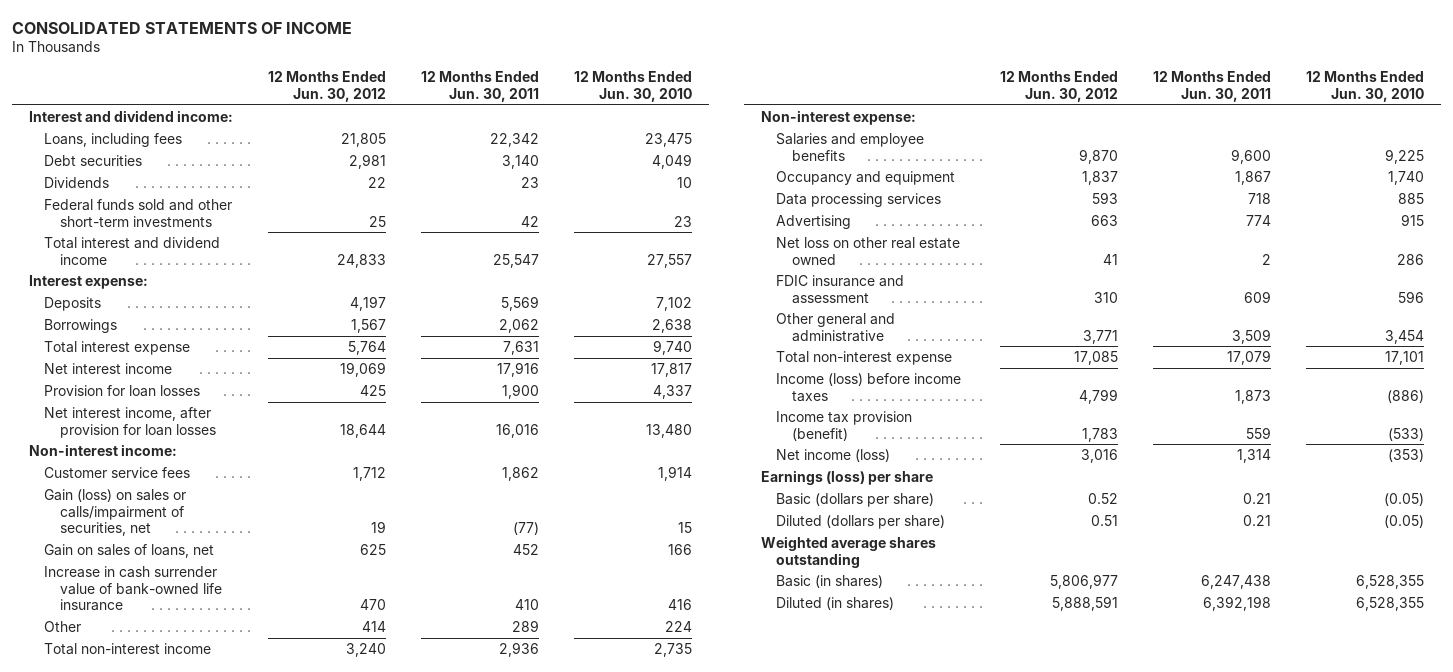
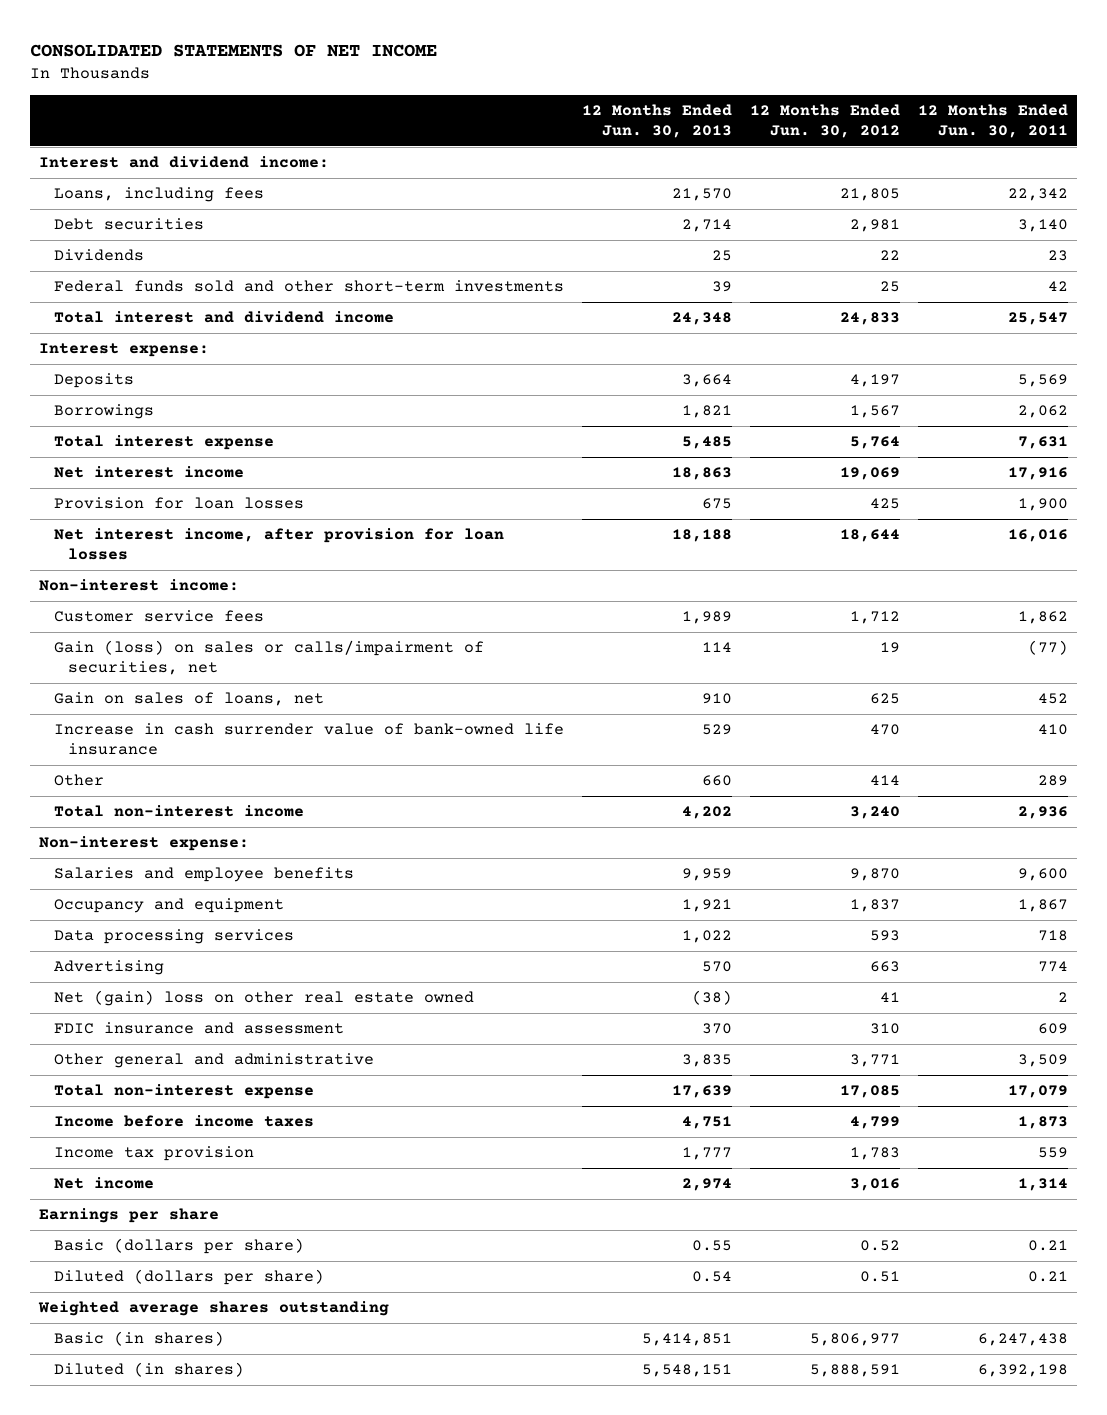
- CONSOLIDATED STATEMENTS OF INCOME
+ CONSOLIDATED STATEMENTS OF NET INCOME
- | 12 Months Ended Jun. 30, 2012 | 12 Months Ended Jun. 30, 2011 | 12 Months Ended Jun. 30, 2010
+ | 12 Months Ended Jun. 30, 2013 | 12 Months Ended Jun. 30, 2012 | 12 Months Ended Jun. 30, 2011
- Net loss on other real estate owned | 41 | 2 | 286
+ Net (gain) loss on other real estate owned | (38) | 41 | 2
- Income (loss) before income taxes | 4,799 | 1,873 | (886)
- Income tax provision (benefit) | 1,783 | 559 | (533)
- Net income (loss) | 3,016 | 1,314 | (353)
- Earnings (loss) per share
+ Income before income taxes | 4,751 | 4,799 | 1,873
+ Income tax provision | 1,777 | 1,783 | 559
+ Net income | 2,974 | 3,016 | 1,314
+ Earnings per share

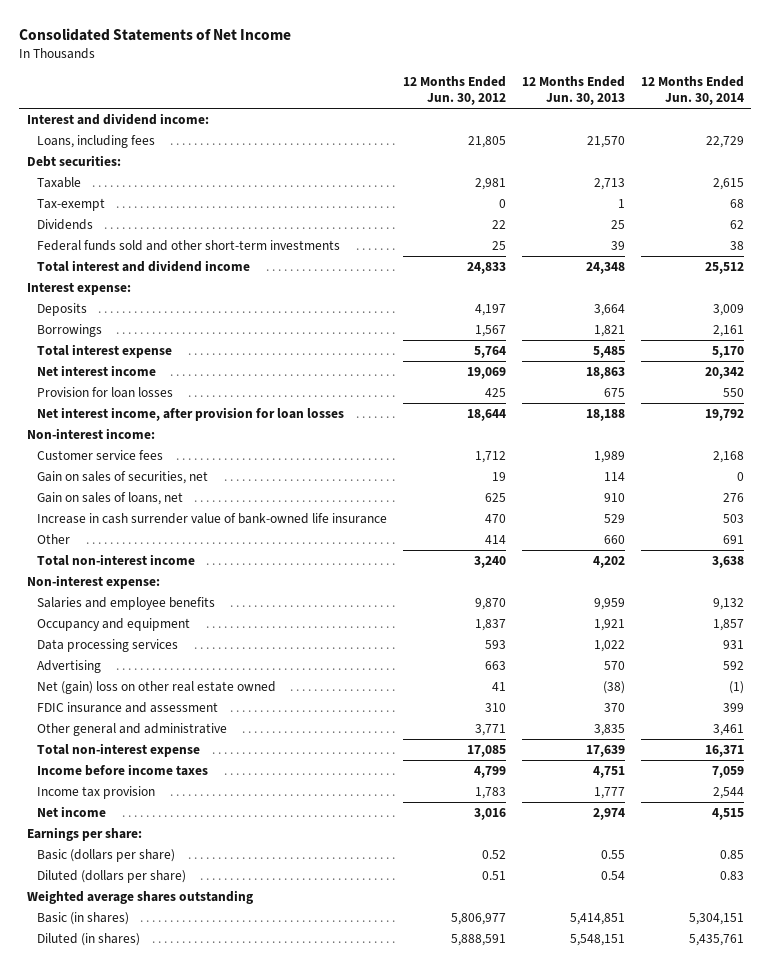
- CONSOLIDATED STATEMENTS OF NET INCOME
+ Consolidated Statements of Net Income
- | 12 Months Ended Jun. 30, 2013 | 12 Months Ended Jun. 30, 2012 | 12 Months Ended Jun. 30, 2011
+ | 12 Months Ended Jun. 30, 2012 | 12 Months Ended Jun. 30, 2013 | 12 Months Ended Jun. 30, 2014
- Debt securities | 2,714 | 2,981 | 3,140
+ Debt securities:
+ Taxable | 2,981 | 2,713 | 2,615
+ Tax-exempt | 0 | 1 | 68
- Gain (loss) on sales or calls/impairment of securities, net | 114 | 19 | (77)
+ Gain on sales of securities, net | 19 | 114 | 0
- Earnings per share
+ Earnings per share:

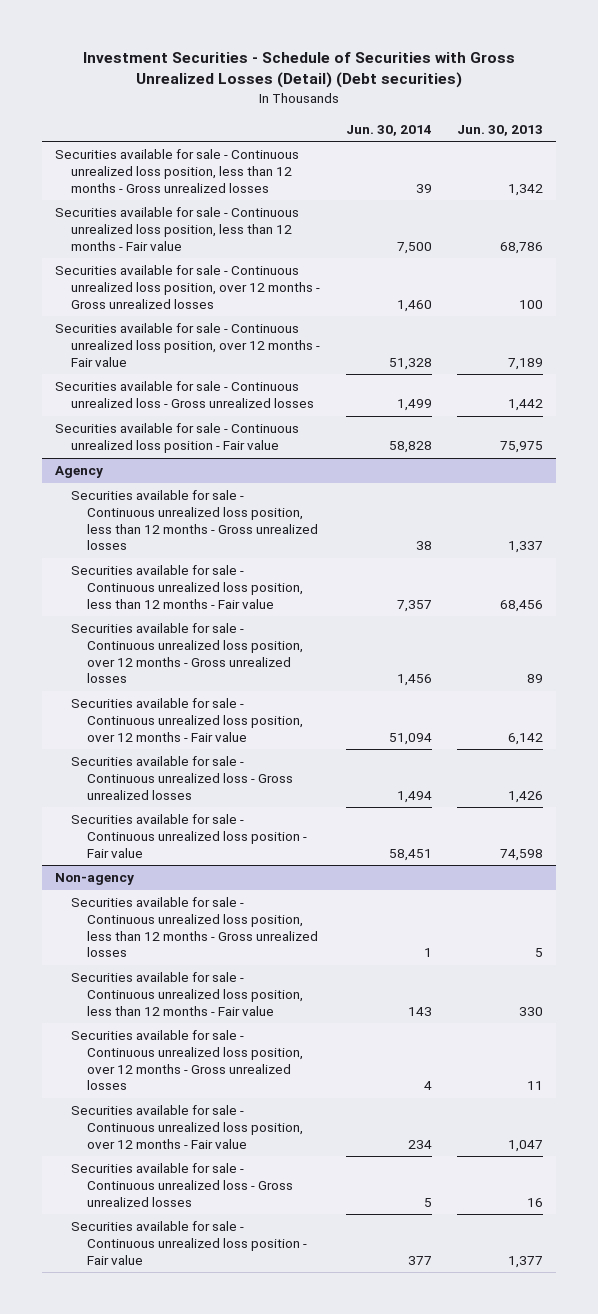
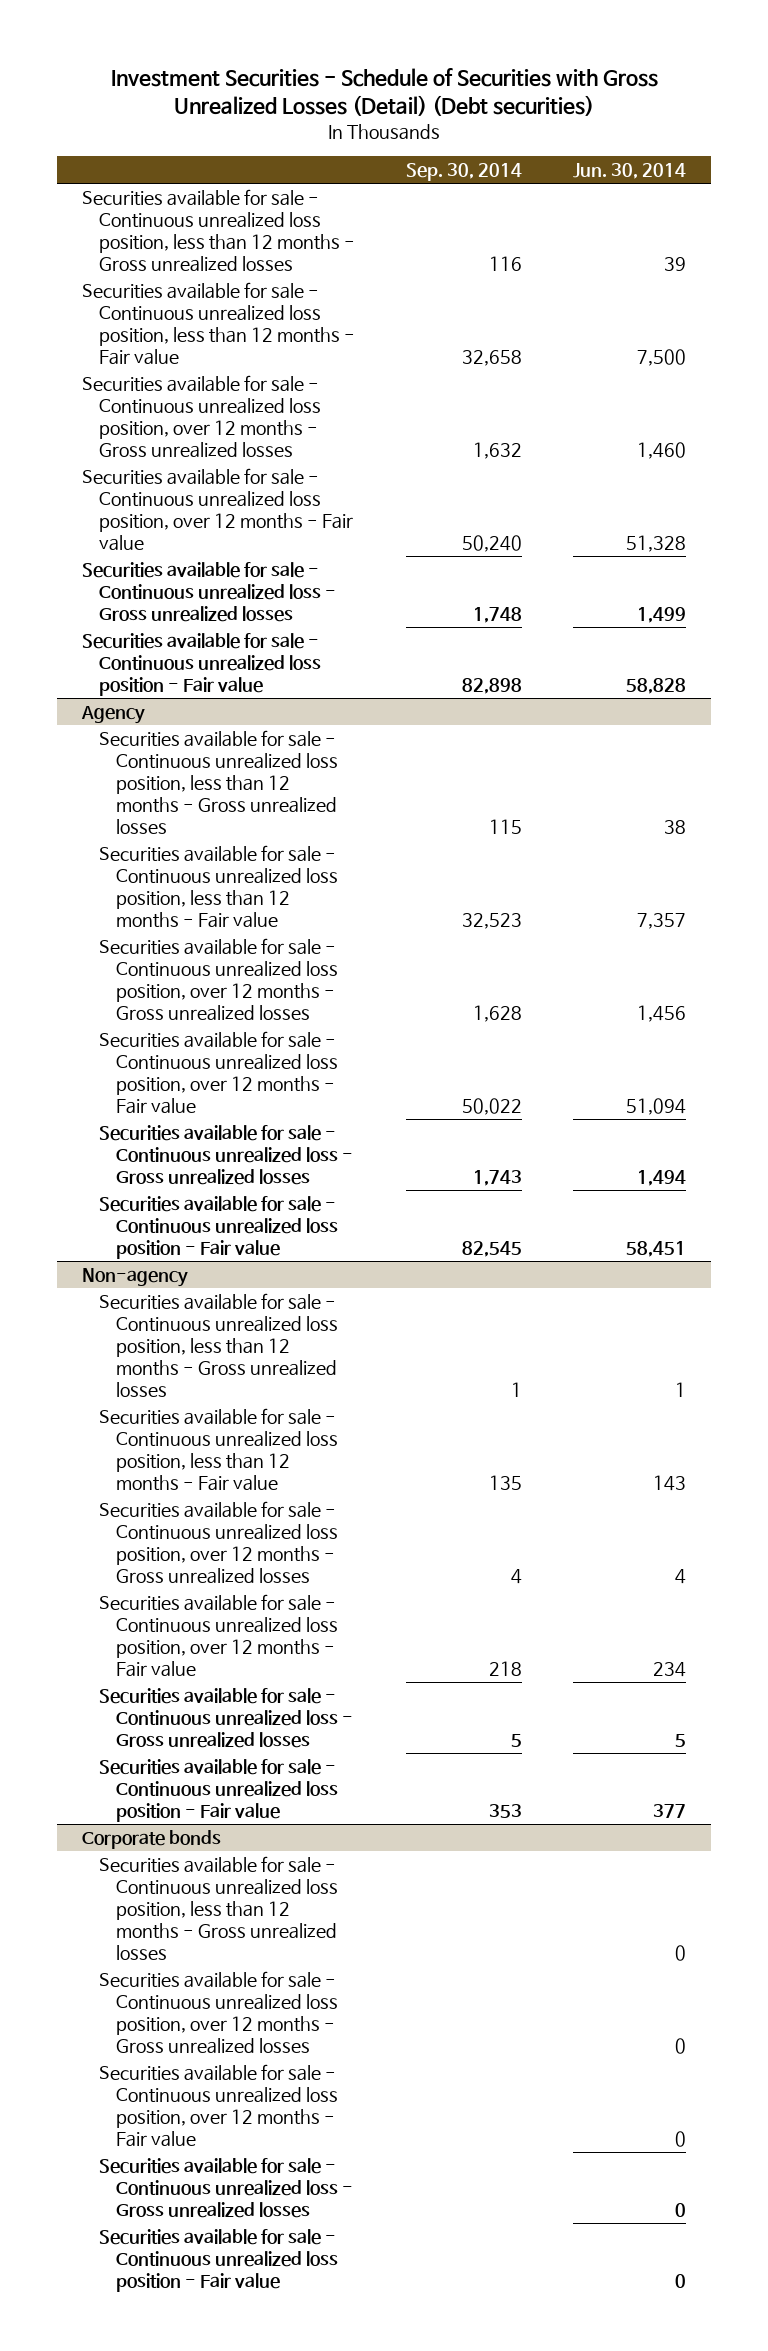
- | Jun. 30, 2014 | Jun. 30, 2013
+ | Sep. 30, 2014 | Jun. 30, 2014
+ Corporate bonds
+ Securities available for sale - Continuous unrealized loss position, less than 12 months - Gross unrealized losses | | 0
+ Securities available for sale - Continuous unrealized loss position, over 12 months - Gross unrealized losses | | 0
+ Securities available for sale - Continuous unrealized loss position, over 12 months - Fair value | | 0
+ Securities available for sale - Continuous unrealized loss - Gross unrealized losses | | 0
+ Securities available for sale - Continuous unrealized loss position - Fair value | | 0

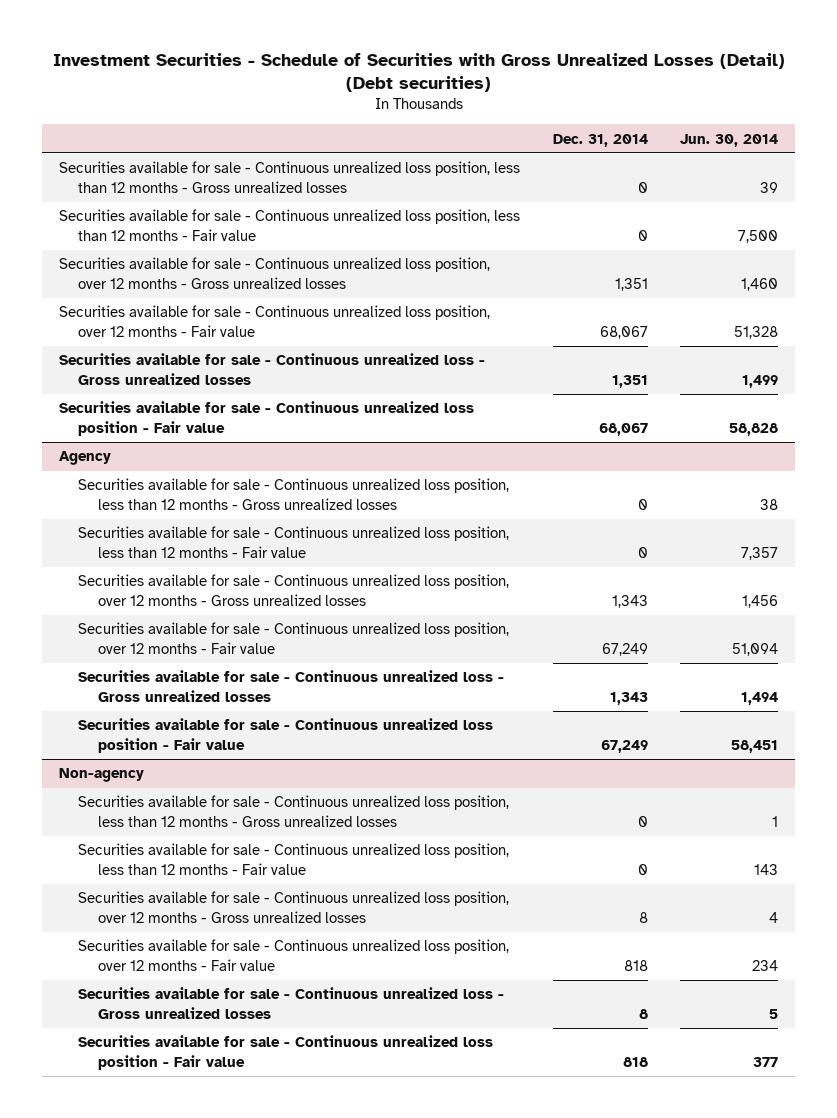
- | Sep. 30, 2014 | Jun. 30, 2014
+ | Dec. 31, 2014 | Jun. 30, 2014
- Corporate bonds
- Securities available for sale - Continuous unrealized loss position, less than 12 months - Gross unrealized losses | | 0
- Securities available for sale - Continuous unrealized loss position, over 12 months - Gross unrealized losses | | 0
- Securities available for sale - Continuous unrealized loss position, over 12 months - Fair value | | 0
- Securities available for sale - Continuous unrealized loss - Gross unrealized losses | | 0
- Securities available for sale - Continuous unrealized loss position - Fair value | | 0

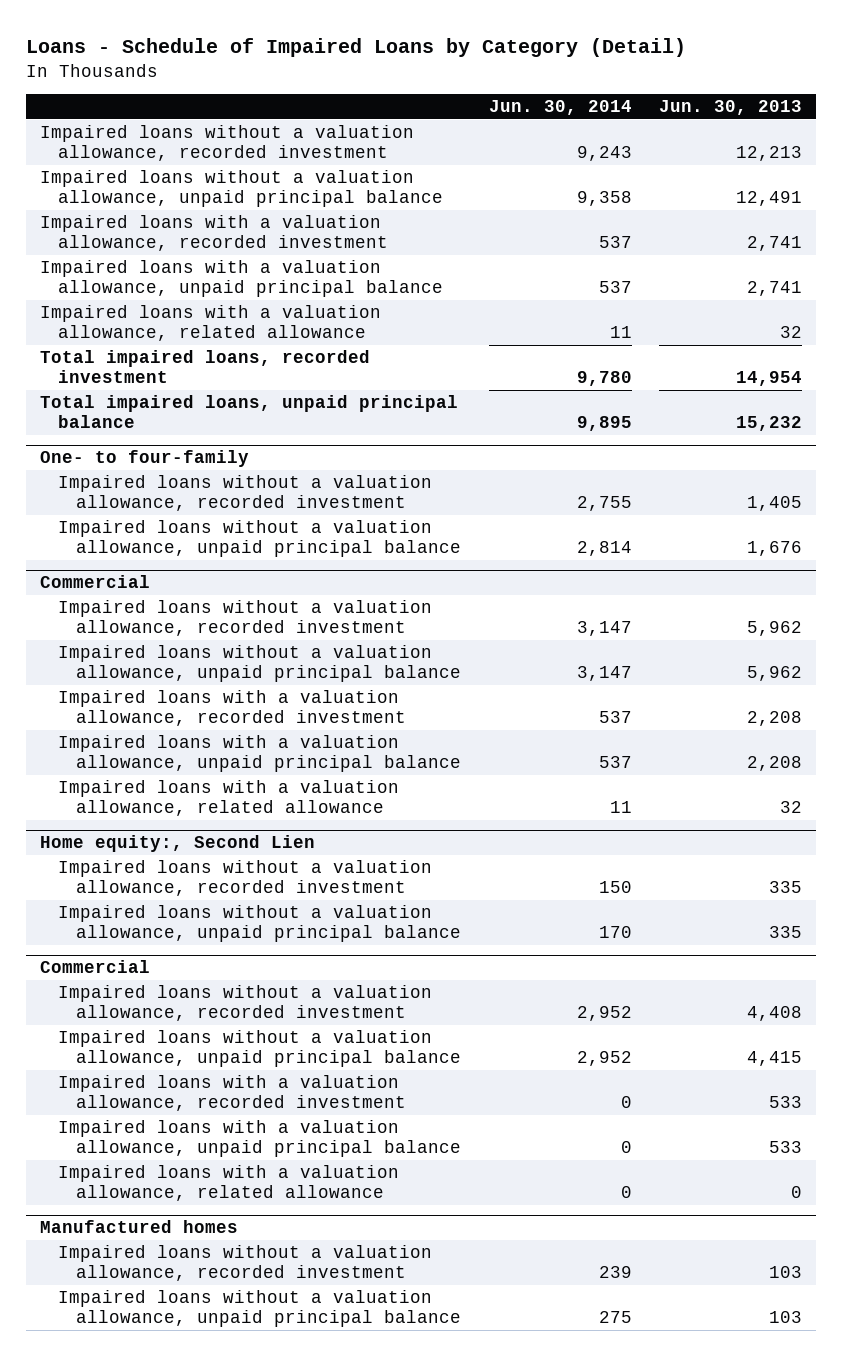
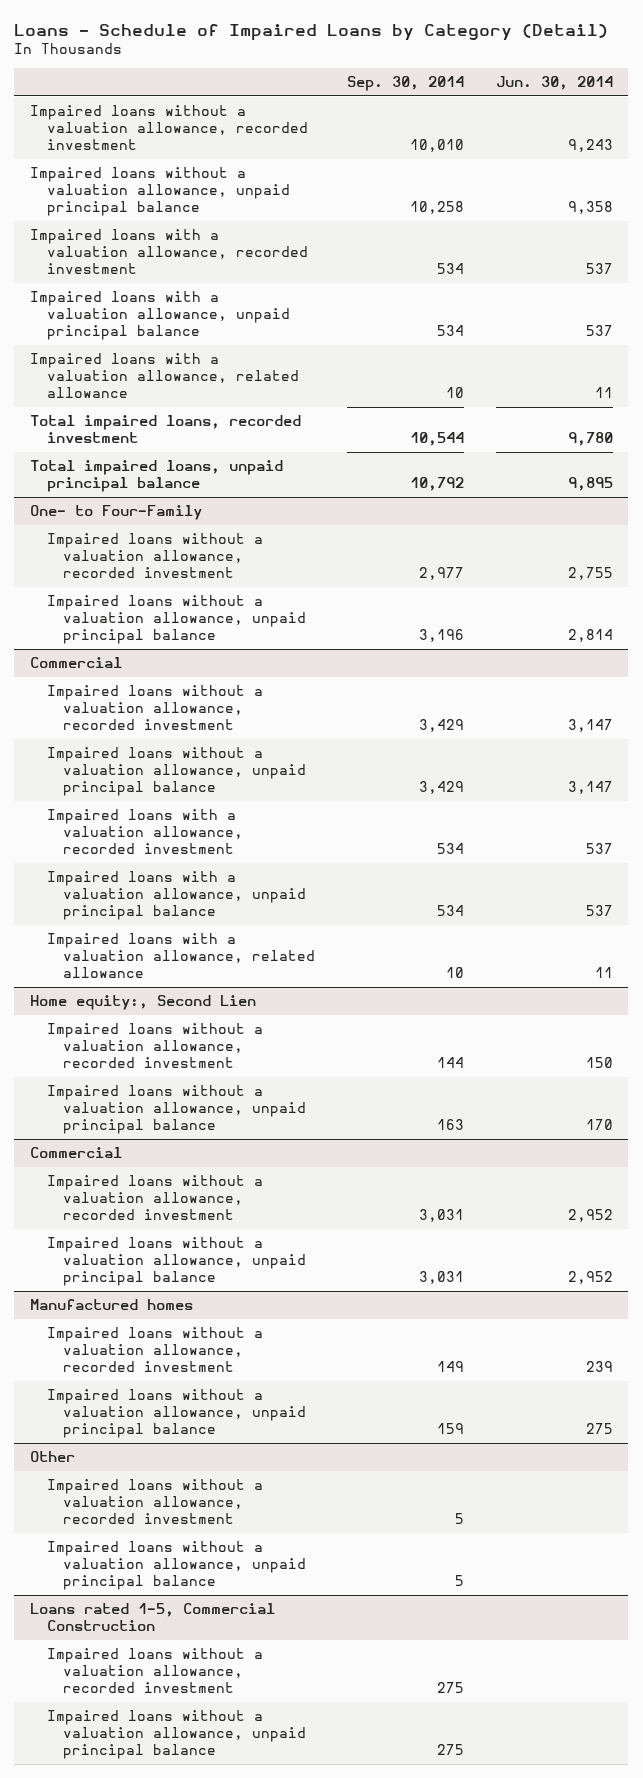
- | Jun. 30, 2014 | Jun. 30, 2013
+ | Sep. 30, 2014 | Jun. 30, 2014
- One- to four-family
+ One- to Four-Family
@ Commercial
- Impaired loans with a valuation allowance, recorded investment | 0 | 533
- Impaired loans with a valuation allowance, unpaid principal balance | 0 | 533
- Impaired loans with a valuation allowance, related allowance | 0 | 0
+ Other
+ Impaired loans without a valuation allowance, recorded investment | 5 |
+ Impaired loans without a valuation allowance, unpaid principal balance | 5 |
+ Loans rated 1-5, Commercial Construction
+ Impaired loans without a valuation allowance, recorded investment | 275 |
+ Impaired loans without a valuation allowance, unpaid principal balance | 275 |

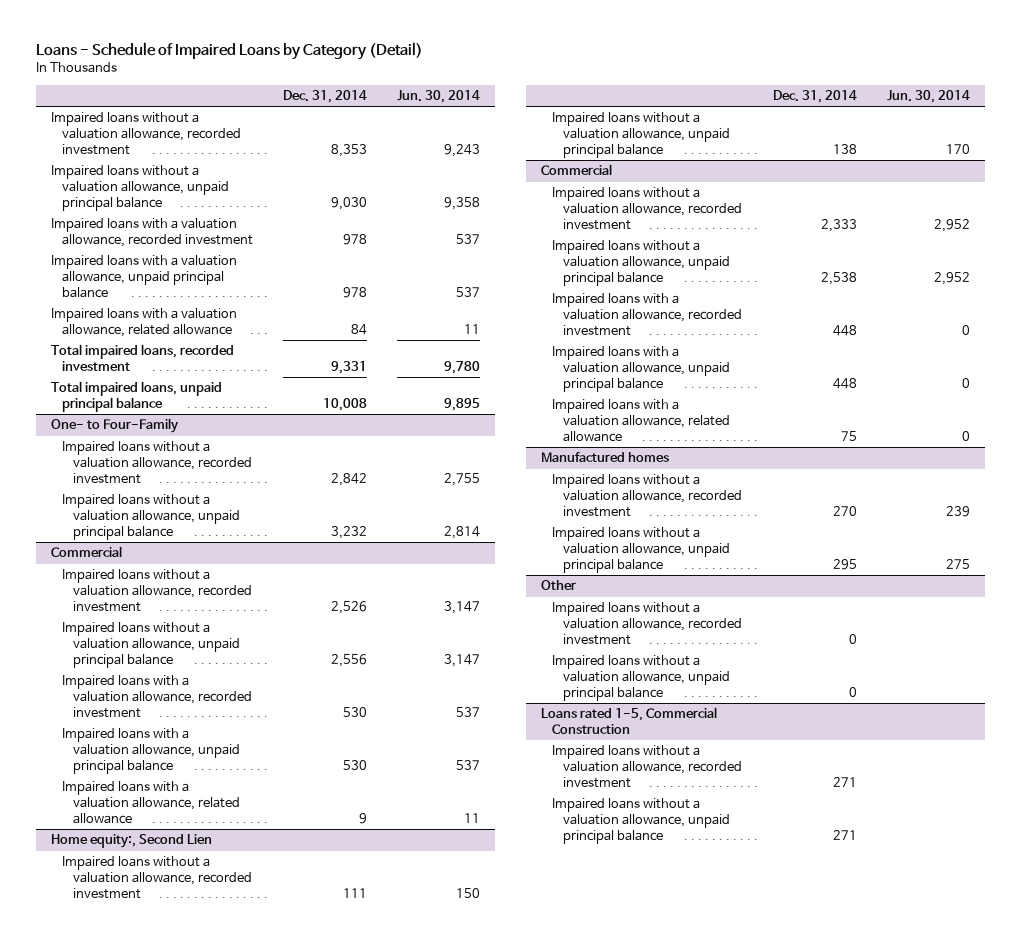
- | Sep. 30, 2014 | Jun. 30, 2014
+ | Dec. 31, 2014 | Jun. 30, 2014
@ Commercial
+ Impaired loans with a valuation allowance, recorded investment | 448 | 0
+ Impaired loans with a valuation allowance, unpaid principal balance | 448 | 0
+ Impaired loans with a valuation allowance, related allowance | 75 | 0

